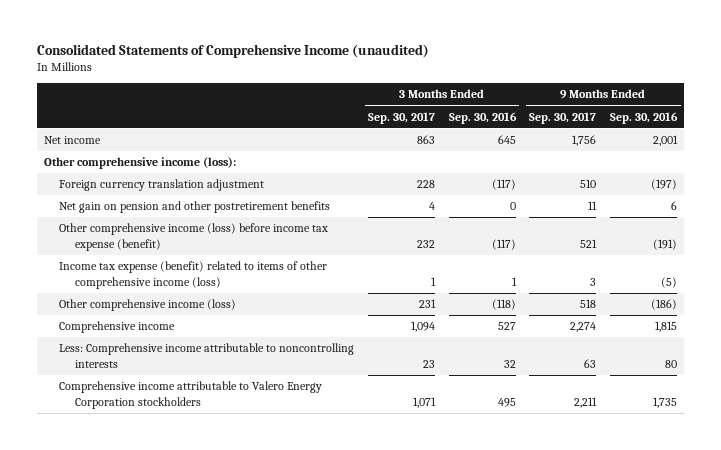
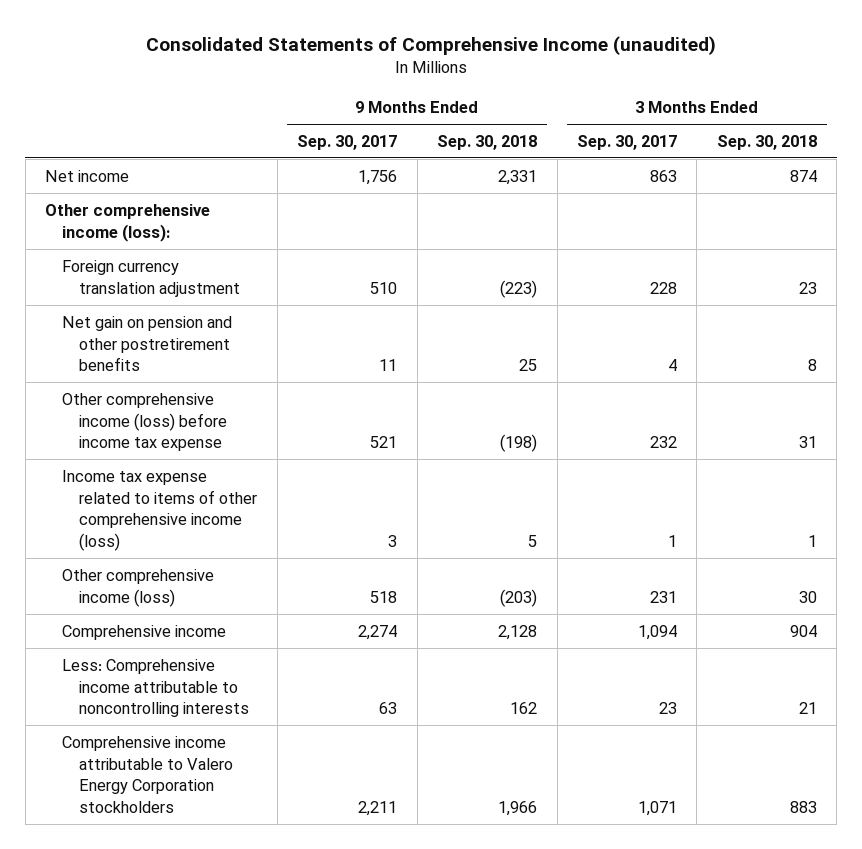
- | 3 Months Ended Sep. 30, 2017 | 3 Months Ended Sep. 30, 2016 | 9 Months Ended Sep. 30, 2017 | 9 Months Ended Sep. 30, 2016
+ | 9 Months Ended Sep. 30, 2017 | 9 Months Ended Sep. 30, 2018 | 3 Months Ended Sep. 30, 2017 | 3 Months Ended Sep. 30, 2018
- Other comprehensive income (loss) before income tax expense (benefit) | 232 | (117) | 521 | (191)
- Income tax expense (benefit) related to items of other comprehensive income (loss) | 1 | 1 | 3 | (5)
+ Other comprehensive income (loss) before income tax expense | 521 | (198) | 232 | 31
+ Income tax expense related to items of other comprehensive income (loss) | 3 | 5 | 1 | 1

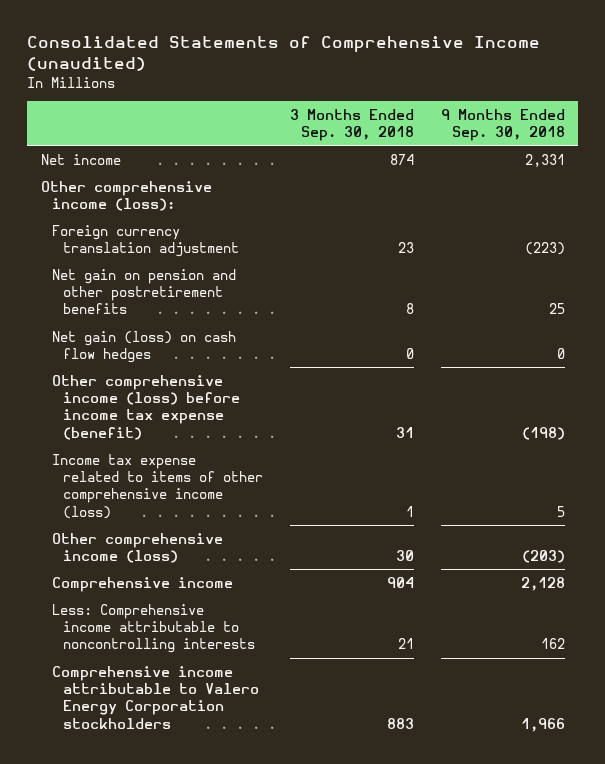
- | 9 Months Ended Sep. 30, 2017 | 9 Months Ended Sep. 30, 2018 | 3 Months Ended Sep. 30, 2017 | 3 Months Ended Sep. 30, 2018
+ | 3 Months Ended Sep. 30, 2018 | 9 Months Ended Sep. 30, 2018
- Other comprehensive income (loss) before income tax expense | 521 | (198) | 232 | 31
+ Net gain (loss) on cash flow hedges | 0 | 0
+ Other comprehensive income (loss) before income tax expense (benefit) | 31 | (198)

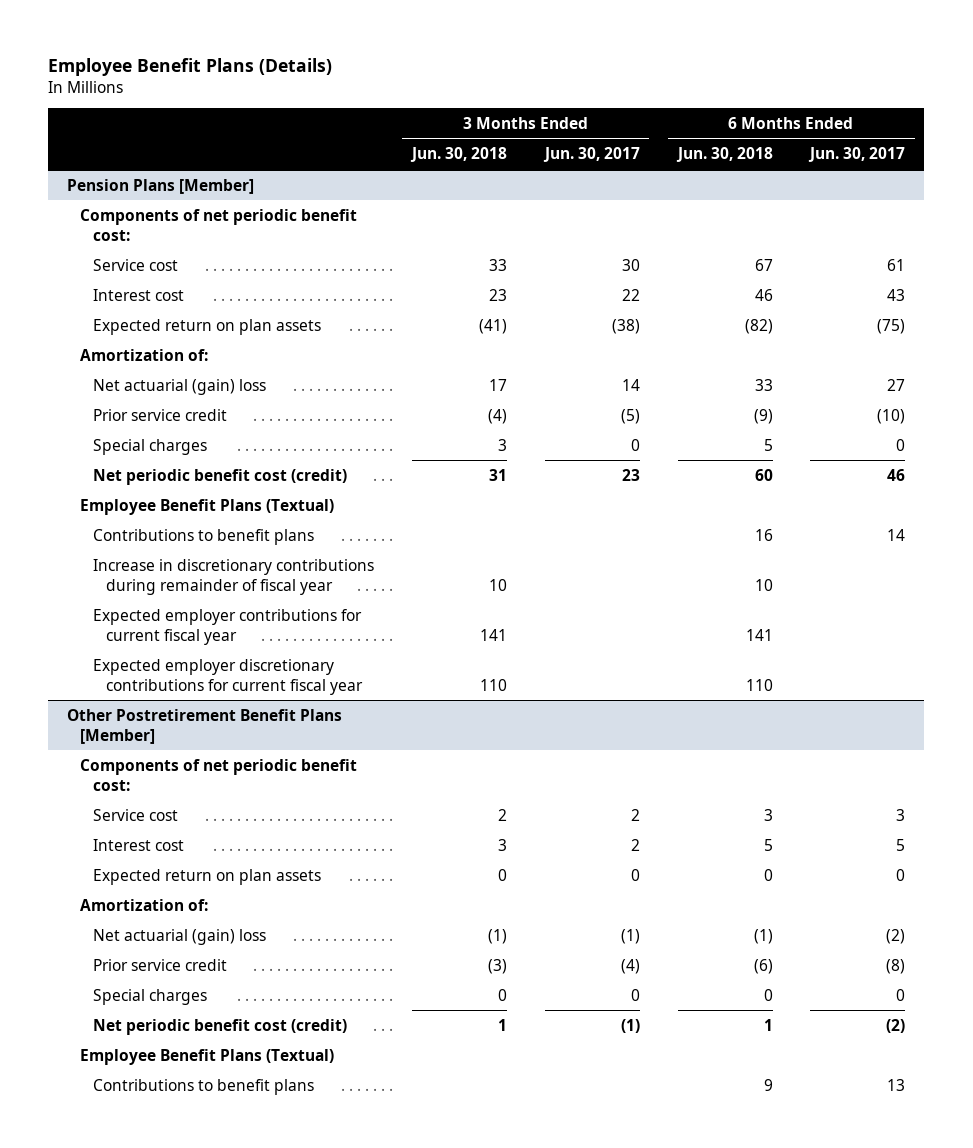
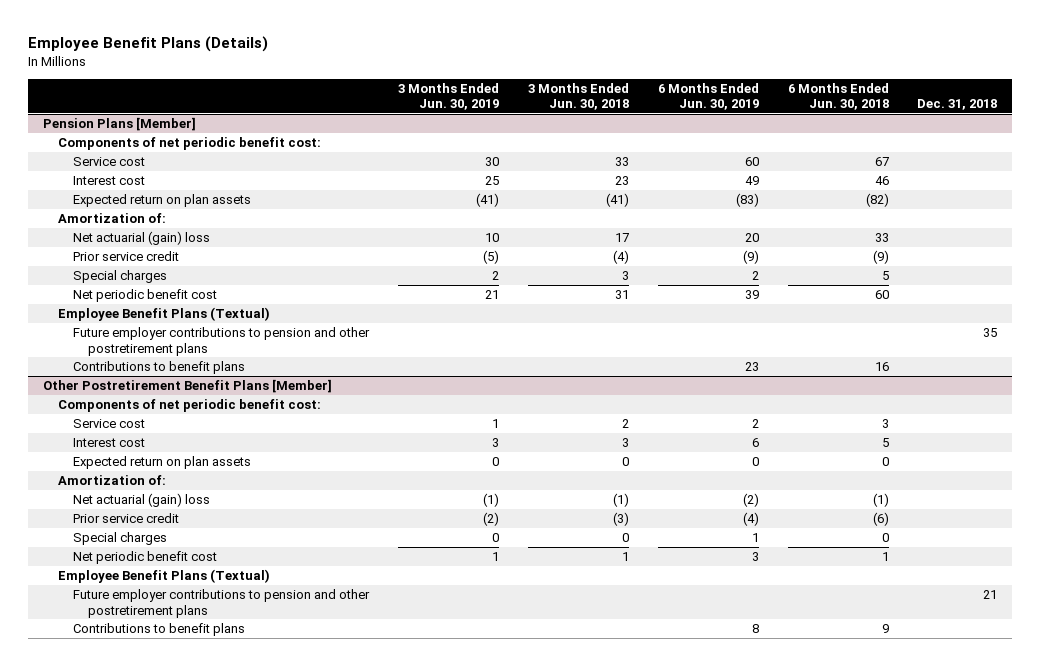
- | 3 Months Ended Jun. 30, 2018 | 3 Months Ended Jun. 30, 2017 | 6 Months Ended Jun. 30, 2018 | 6 Months Ended Jun. 30, 2017
+ | 3 Months Ended Jun. 30, 2019 | 3 Months Ended Jun. 30, 2018 | 6 Months Ended Jun. 30, 2019 | 6 Months Ended Jun. 30, 2018 | Dec. 31, 2018
@ Pension Plans [Member]
- Net periodic benefit cost (credit) | 31 | 23 | 60 | 46
+ Net periodic benefit cost | 21 | 31 | 39 | 60 |
+ Future employer contributions to pension and other postretirement plans | | | | | 35
- Increase in discretionary contributions during remainder of fiscal year | 10 | | 10 |
- Expected employer contributions for current fiscal year | 141 | | 141 |
- Expected employer discretionary contributions for current fiscal year | 110 | | 110 |
@ Other Postretirement Benefit Plans [Member]
- Net periodic benefit cost (credit) | 1 | (1) | 1 | (2)
+ Net periodic benefit cost | 1 | 1 | 3 | 1 |
+ Future employer contributions to pension and other postretirement plans | | | | | 21

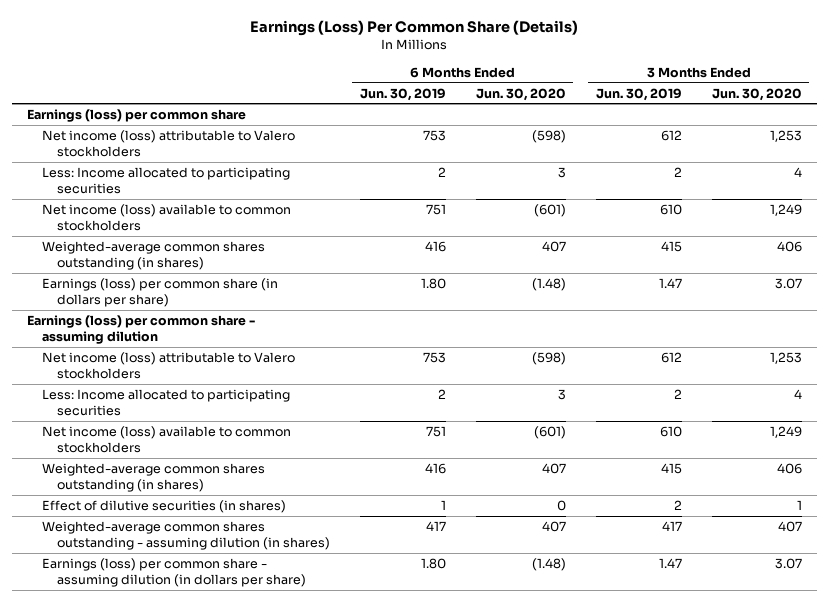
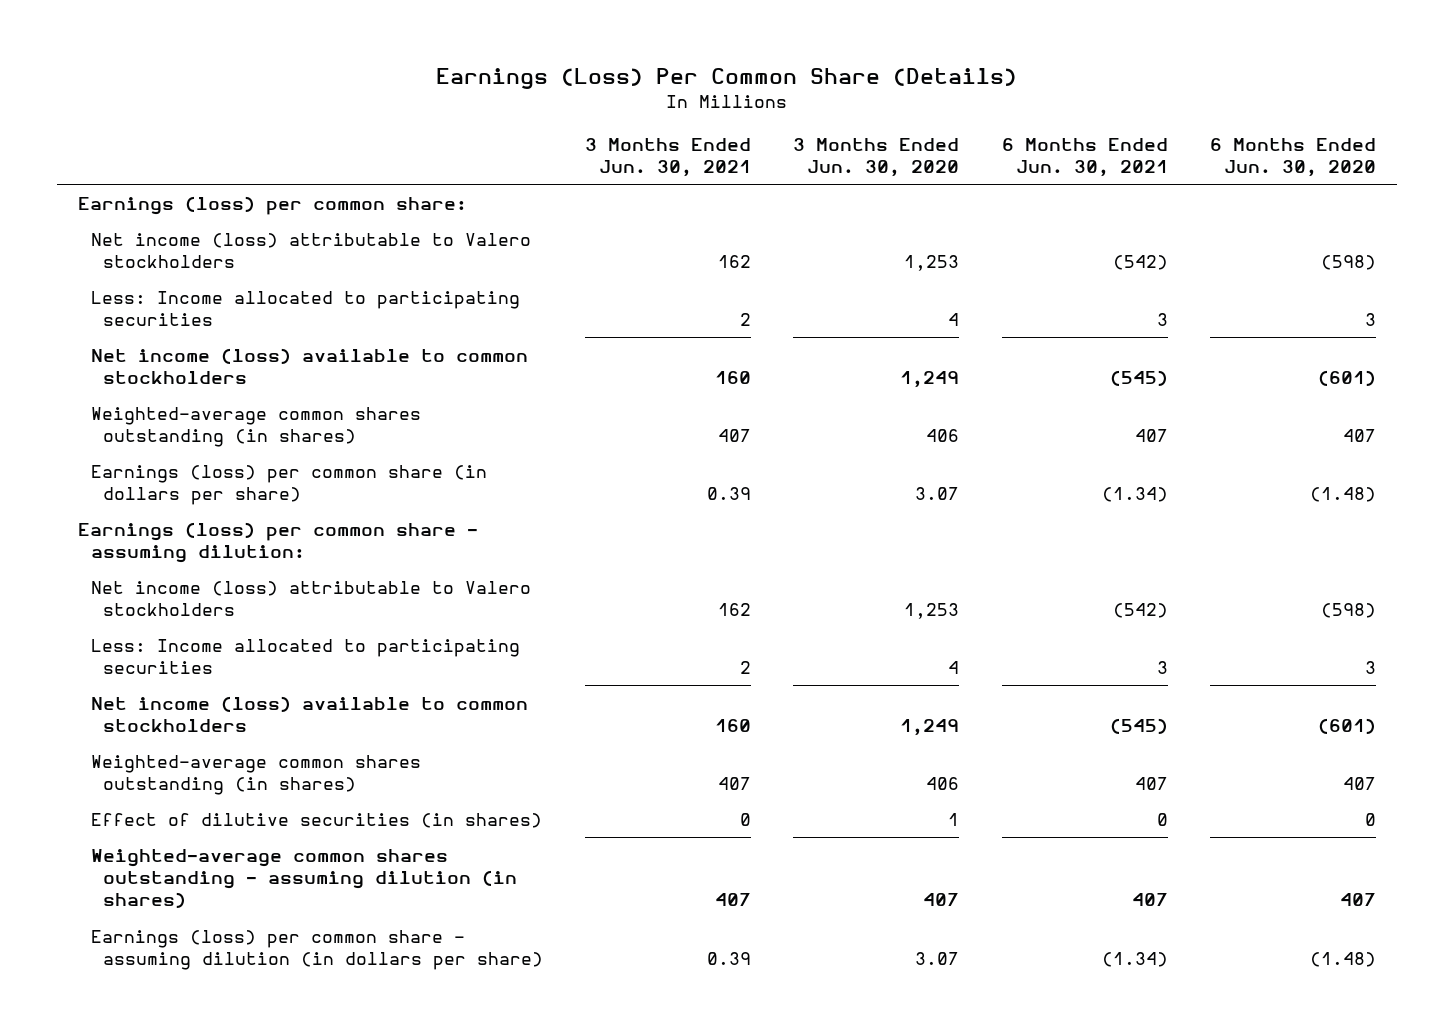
- | 6 Months Ended Jun. 30, 2019 | 6 Months Ended Jun. 30, 2020 | 3 Months Ended Jun. 30, 2019 | 3 Months Ended Jun. 30, 2020
+ | 3 Months Ended Jun. 30, 2021 | 3 Months Ended Jun. 30, 2020 | 6 Months Ended Jun. 30, 2021 | 6 Months Ended Jun. 30, 2020
- Earnings (loss) per common share
+ Earnings (loss) per common share:
- Earnings (loss) per common share - assuming dilution
+ Earnings (loss) per common share - assuming dilution:

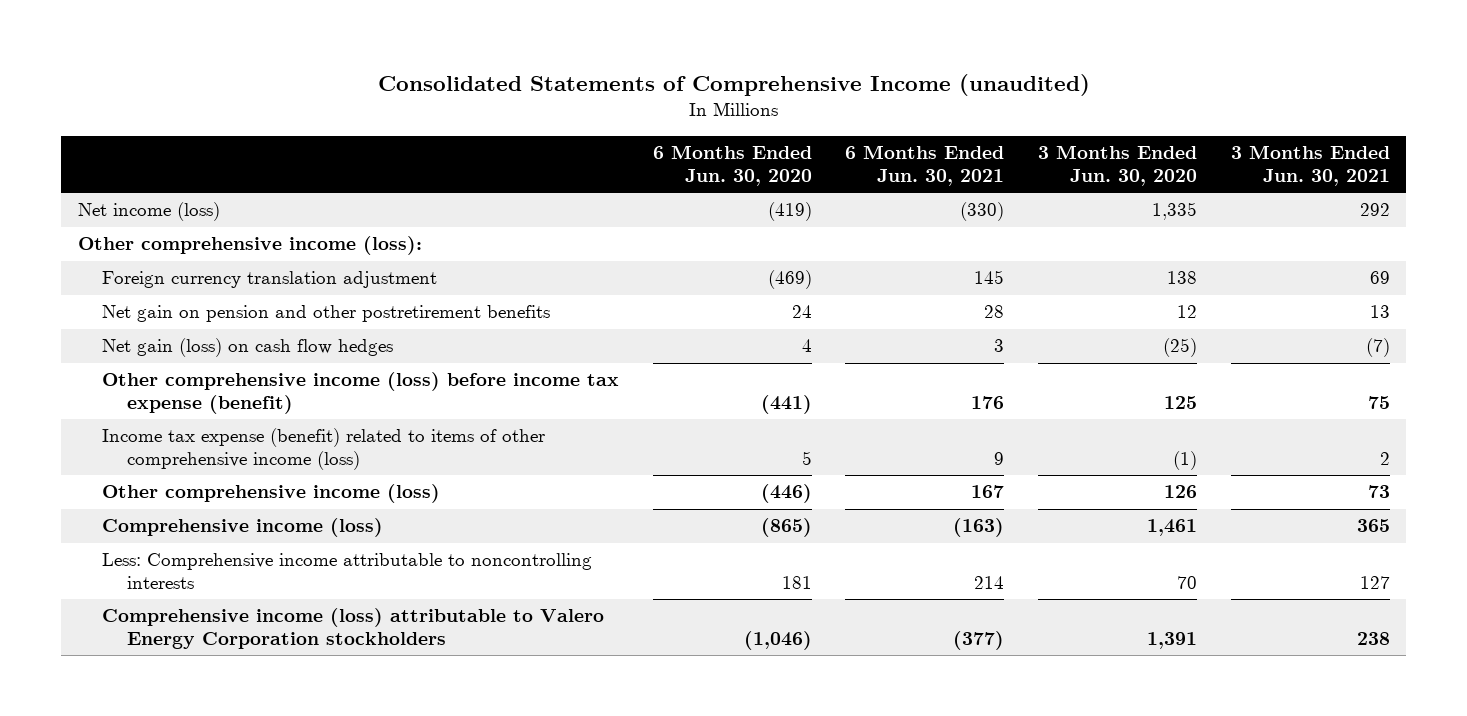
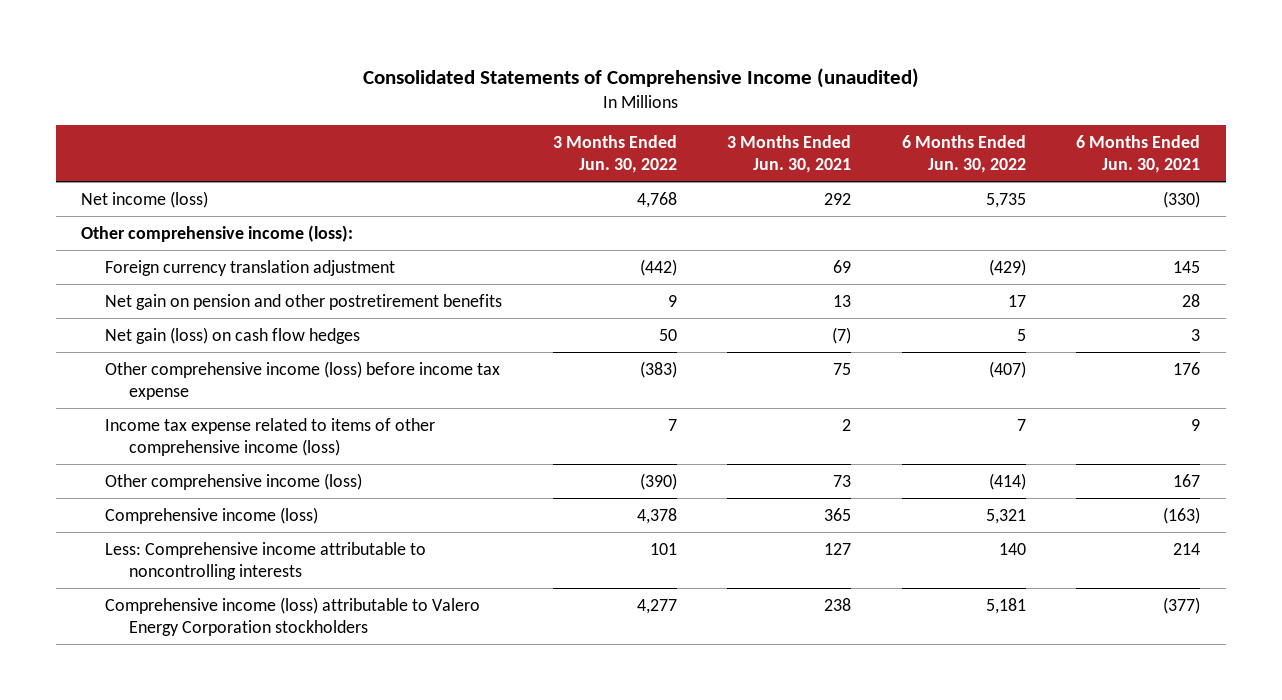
- | 6 Months Ended Jun. 30, 2020 | 6 Months Ended Jun. 30, 2021 | 3 Months Ended Jun. 30, 2020 | 3 Months Ended Jun. 30, 2021
+ | 3 Months Ended Jun. 30, 2022 | 3 Months Ended Jun. 30, 2021 | 6 Months Ended Jun. 30, 2022 | 6 Months Ended Jun. 30, 2021
- Other comprehensive income (loss) before income tax expense (benefit) | (441) | 176 | 125 | 75
- Income tax expense (benefit) related to items of other comprehensive income (loss) | 5 | 9 | (1) | 2
+ Other comprehensive income (loss) before income tax expense | (383) | 75 | (407) | 176
+ Income tax expense related to items of other comprehensive income (loss) | 7 | 2 | 7 | 9

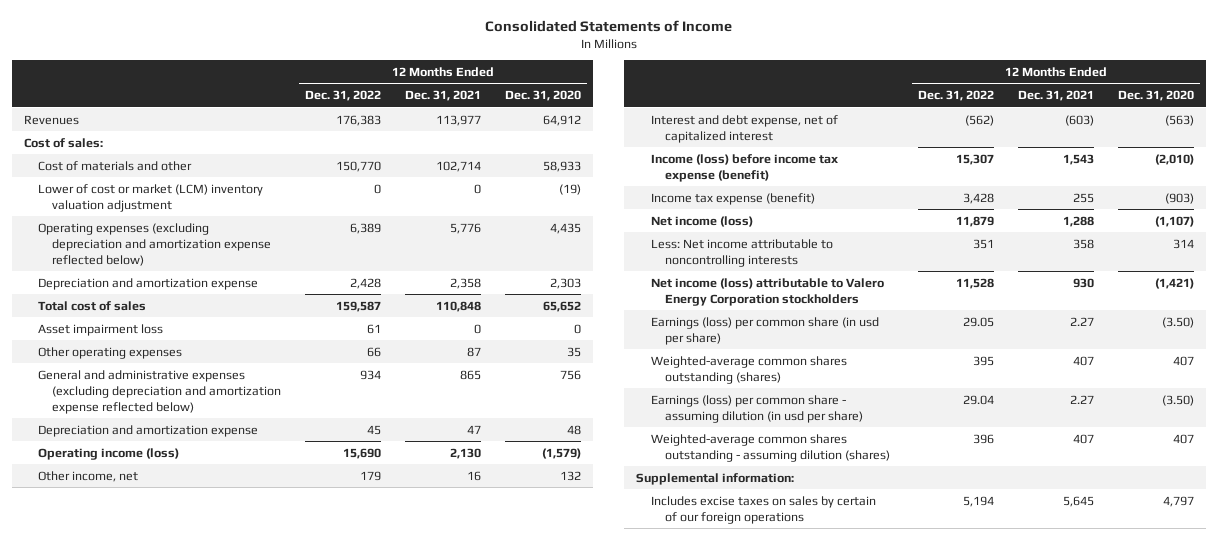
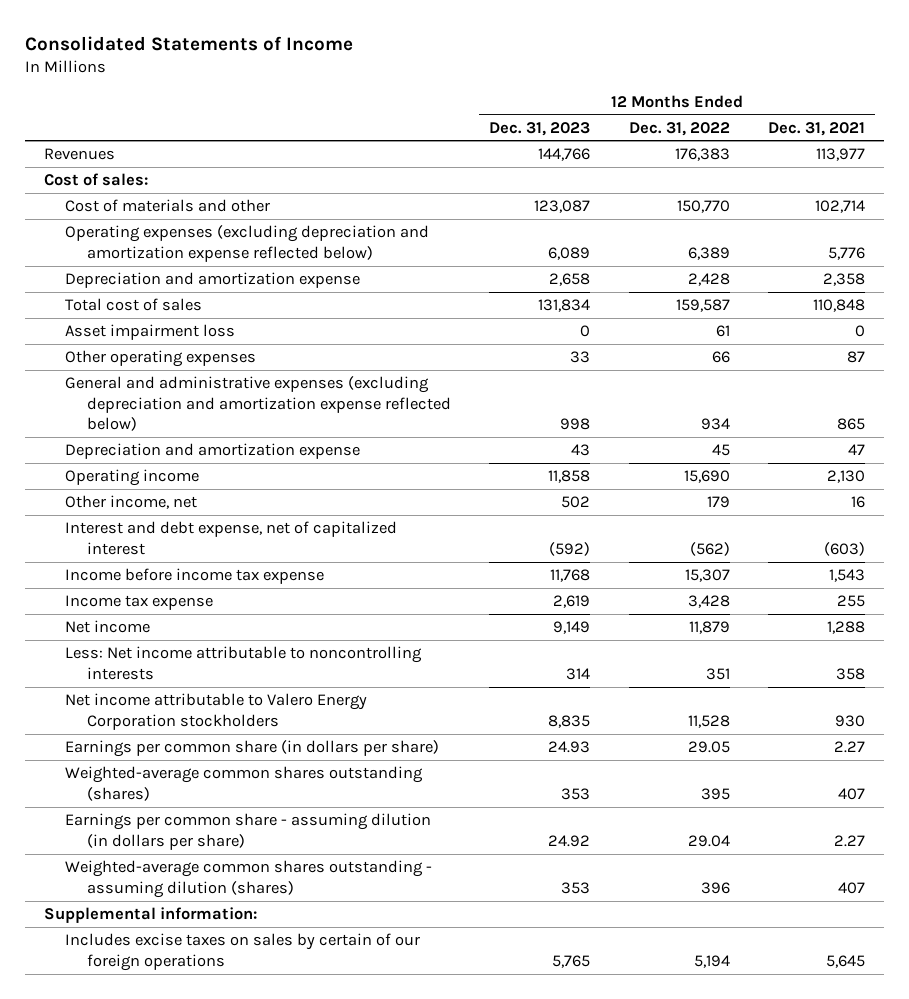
- | 12 Months Ended Dec. 31, 2022 | 12 Months Ended Dec. 31, 2021 | 12 Months Ended Dec. 31, 2020
+ | 12 Months Ended Dec. 31, 2023 | 12 Months Ended Dec. 31, 2022 | 12 Months Ended Dec. 31, 2021
- Lower of cost or market (LCM) inventory valuation adjustment | 0 | 0 | (19)
- Operating income (loss) | 15,690 | 2,130 | (1,579)
+ Operating income | 11,858 | 15,690 | 2,130
- Income (loss) before income tax expense (benefit) | 15,307 | 1,543 | (2,010)
- Income tax expense (benefit) | 3,428 | 255 | (903)
- Net income (loss) | 11,879 | 1,288 | (1,107)
+ Income before income tax expense | 11,768 | 15,307 | 1,543
+ Income tax expense | 2,619 | 3,428 | 255
+ Net income | 9,149 | 11,879 | 1,288
- Net income (loss) attributable to Valero Energy Corporation stockholders | 11,528 | 930 | (1,421)
- Earnings (loss) per common share (in usd per share) | 29.05 | 2.27 | (3.50)
+ Net income attributable to Valero Energy Corporation stockholders | 8,835 | 11,528 | 930
+ Earnings per common share (in dollars per share) | 24.93 | 29.05 | 2.27
- Earnings (loss) per common share - assuming dilution (in usd per share) | 29.04 | 2.27 | (3.50)
+ Earnings per common share - assuming dilution (in dollars per share) | 24.92 | 29.04 | 2.27

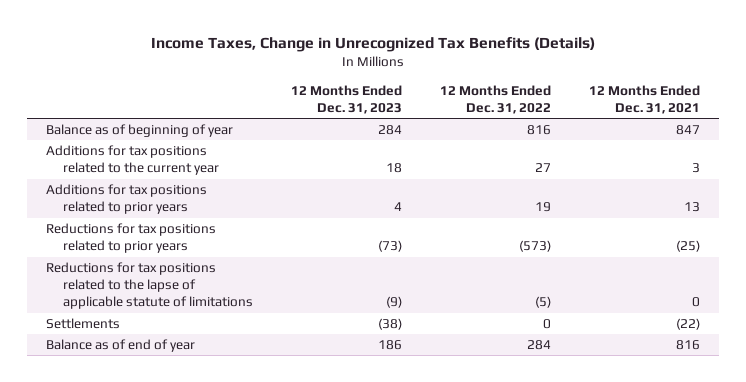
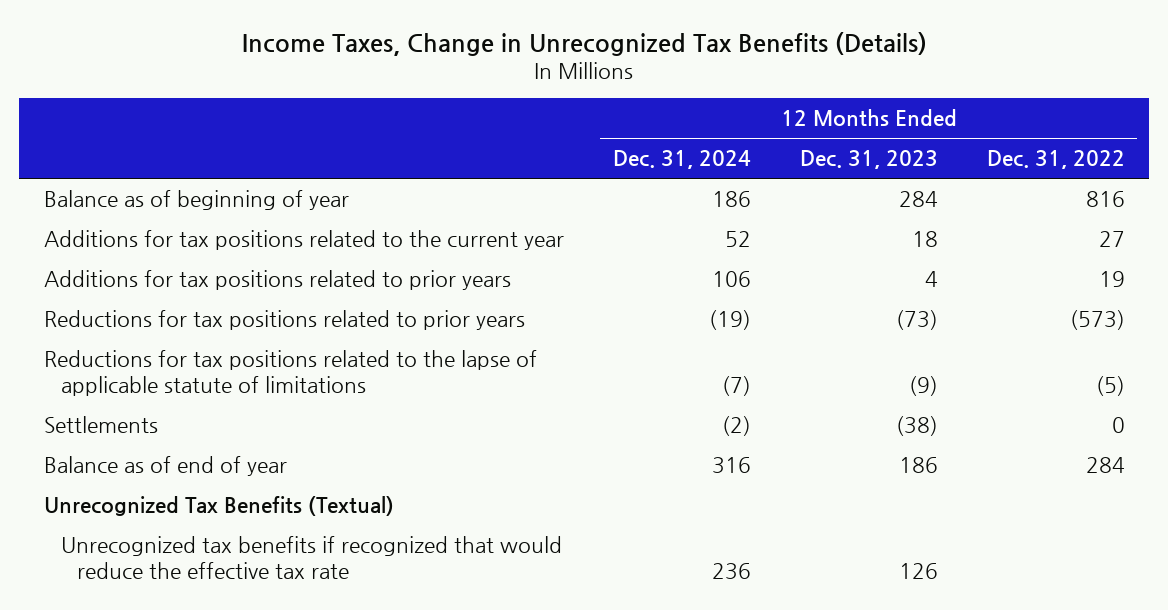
- | 12 Months Ended Dec. 31, 2023 | 12 Months Ended Dec. 31, 2022 | 12 Months Ended Dec. 31, 2021
+ | 12 Months Ended Dec. 31, 2024 | 12 Months Ended Dec. 31, 2023 | 12 Months Ended Dec. 31, 2022
+ Unrecognized Tax Benefits (Textual)
+ Unrecognized tax benefits if recognized that would reduce the effective tax rate | 236 | 126 |

